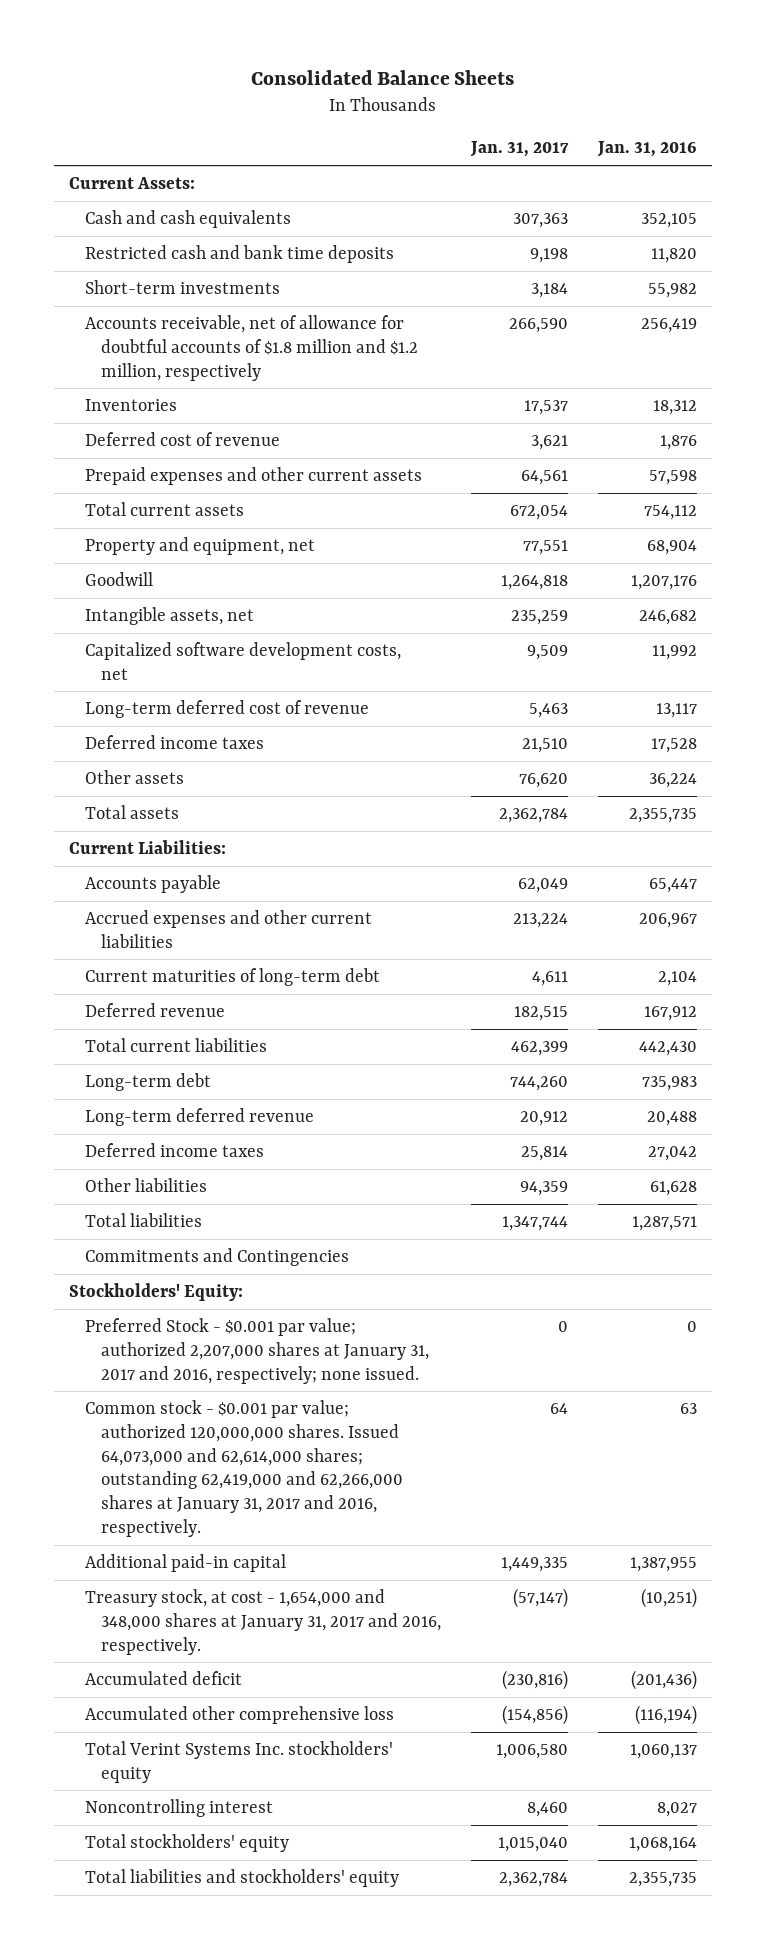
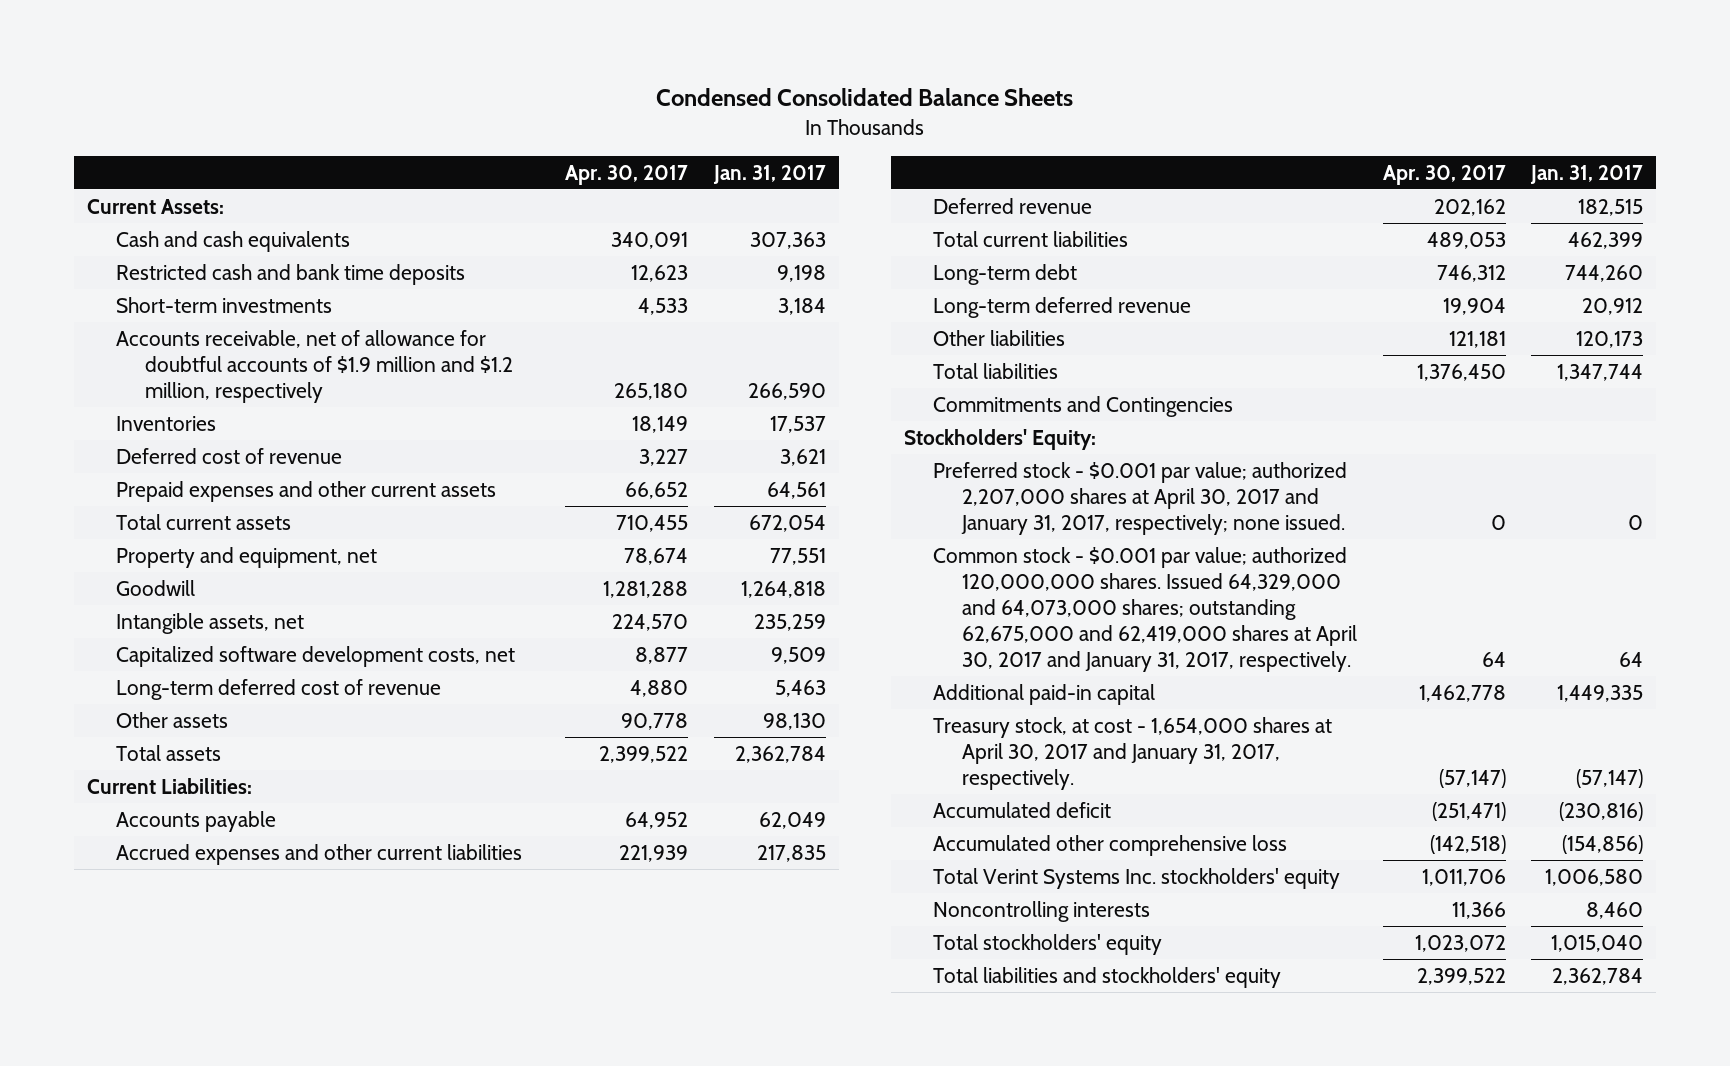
- Consolidated Balance Sheets
+ Condensed Consolidated Balance Sheets
- | Jan. 31, 2017 | Jan. 31, 2016
+ | Apr. 30, 2017 | Jan. 31, 2017
- Accounts receivable, net of allowance for doubtful accounts of $1.8 million and $1.2 million, respectively | 266,590 | 256,419
+ Accounts receivable, net of allowance for doubtful accounts of $1.9 million and $1.2 million, respectively | 265,180 | 266,590
- Deferred income taxes | 21,510 | 17,528
- Other assets | 76,620 | 36,224
+ Other assets | 90,778 | 98,130
- Accrued expenses and other current liabilities | 213,224 | 206,967
- Current maturities of long-term debt | 4,611 | 2,104
+ Accrued expenses and other current liabilities | 221,939 | 217,835
- Deferred income taxes | 25,814 | 27,042
- Other liabilities | 94,359 | 61,628
+ Other liabilities | 121,181 | 120,173
- Preferred Stock - $0.001 par value; authorized 2,207,000 shares at January 31, 2017 and 2016, respectively; none issued. | 0 | 0
- Common stock - $0.001 par value; authorized 120,000,000 shares. Issued 64,073,000 and 62,614,000 shares; outstanding 62,419,000 and 62,266,000 shares at January 31, 2017 and 2016, respectively. | 64 | 63
+ Preferred stock - $0.001 par value; authorized 2,207,000 shares at April 30, 2017 and January 31, 2017, respectively; none issued. | 0 | 0
+ Common stock - $0.001 par value; authorized 120,000,000 shares. Issued 64,329,000 and 64,073,000 shares; outstanding 62,675,000 and 62,419,000 shares at April 30, 2017 and January 31, 2017, respectively. | 64 | 64
- Treasury stock, at cost - 1,654,000 and 348,000 shares at January 31, 2017 and 2016, respectively. | (57,147) | (10,251)
+ Treasury stock, at cost - 1,654,000 shares at April 30, 2017 and January 31, 2017, respectively. | (57,147) | (57,147)
- Noncontrolling interest | 8,460 | 8,027
+ Noncontrolling interests | 11,366 | 8,460

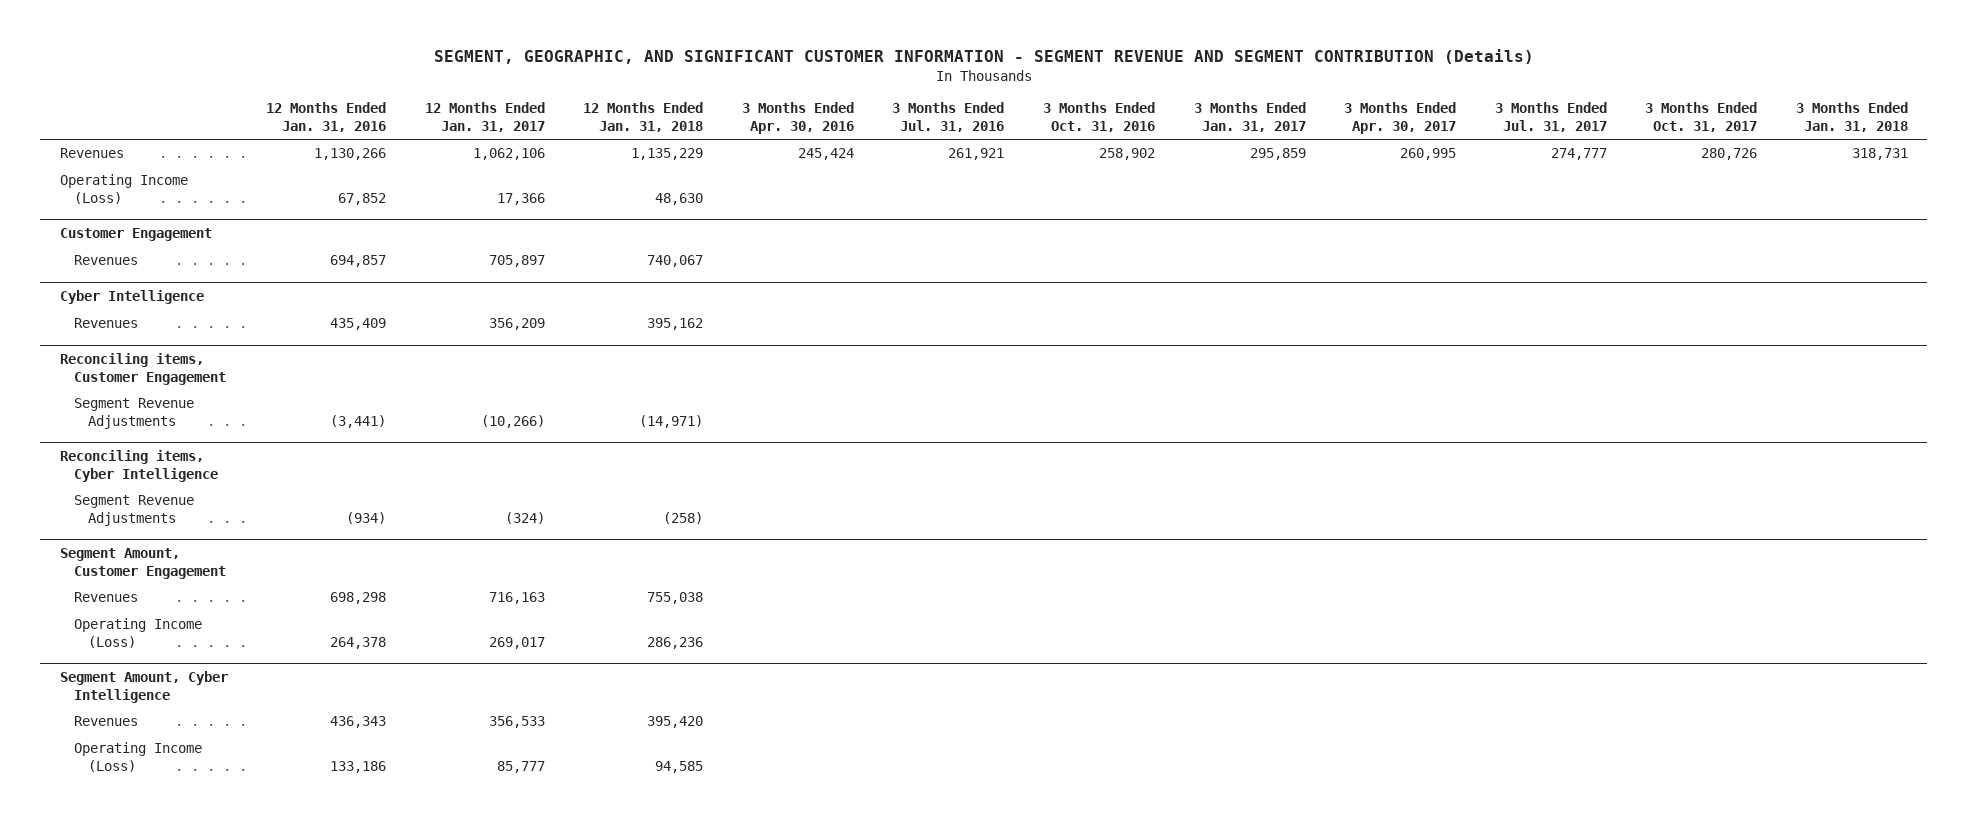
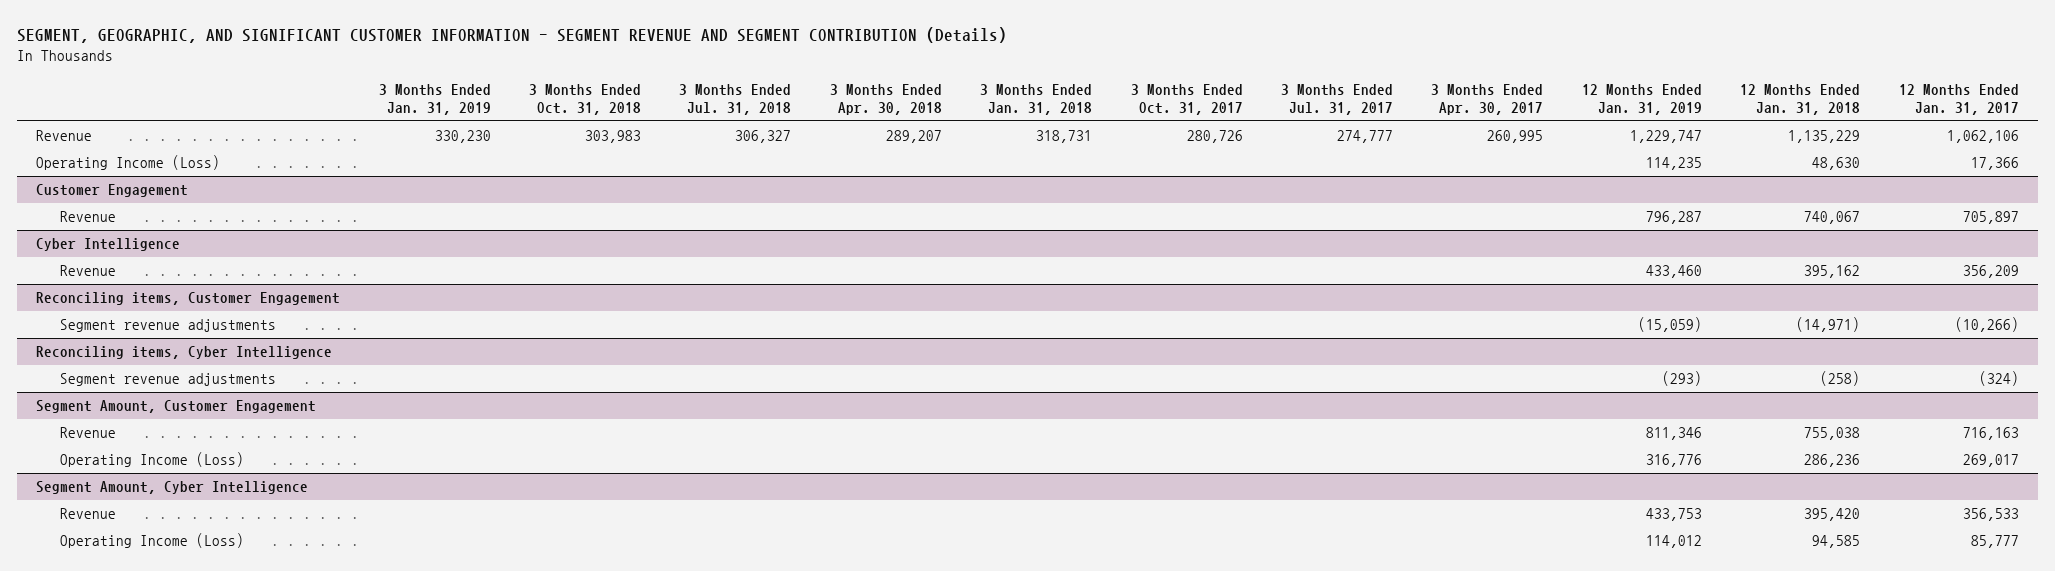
- | 12 Months Ended Jan. 31, 2016 | 12 Months Ended Jan. 31, 2017 | 12 Months Ended Jan. 31, 2018 | 3 Months Ended Apr. 30, 2016 | 3 Months Ended Jul. 31, 2016 | 3 Months Ended Oct. 31, 2016 | 3 Months Ended Jan. 31, 2017 | 3 Months Ended Apr. 30, 2017 | 3 Months Ended Jul. 31, 2017 | 3 Months Ended Oct. 31, 2017 | 3 Months Ended Jan. 31, 2018
+ | 3 Months Ended Jan. 31, 2019 | 3 Months Ended Oct. 31, 2018 | 3 Months Ended Jul. 31, 2018 | 3 Months Ended Apr. 30, 2018 | 3 Months Ended Jan. 31, 2018 | 3 Months Ended Oct. 31, 2017 | 3 Months Ended Jul. 31, 2017 | 3 Months Ended Apr. 30, 2017 | 12 Months Ended Jan. 31, 2019 | 12 Months Ended Jan. 31, 2018 | 12 Months Ended Jan. 31, 2017
- Revenues | 1,130,266 | 1,062,106 | 1,135,229 | 245,424 | 261,921 | 258,902 | 295,859 | 260,995 | 274,777 | 280,726 | 318,731
+ Revenue | 330,230 | 303,983 | 306,327 | 289,207 | 318,731 | 280,726 | 274,777 | 260,995 | 1,229,747 | 1,135,229 | 1,062,106
@ Customer Engagement
- Revenues | 694,857 | 705,897 | 740,067 | | | | | | | |
+ Revenue | | | | | | | | | 796,287 | 740,067 | 705,897
@ Cyber Intelligence
- Revenues | 435,409 | 356,209 | 395,162 | | | | | | | |
+ Revenue | | | | | | | | | 433,460 | 395,162 | 356,209
@ Reconciling items, Customer Engagement
- Segment Revenue Adjustments | (3,441) | (10,266) | (14,971) | | | | | | | |
+ Segment revenue adjustments | | | | | | | | | (15,059) | (14,971) | (10,266)
@ Reconciling items, Cyber Intelligence
- Segment Revenue Adjustments | (934) | (324) | (258) | | | | | | | |
+ Segment revenue adjustments | | | | | | | | | (293) | (258) | (324)
@ Segment Amount, Customer Engagement
- Revenues | 698,298 | 716,163 | 755,038 | | | | | | | |
+ Revenue | | | | | | | | | 811,346 | 755,038 | 716,163
@ Segment Amount, Cyber Intelligence
- Revenues | 436,343 | 356,533 | 395,420 | | | | | | | |
+ Revenue | | | | | | | | | 433,753 | 395,420 | 356,533

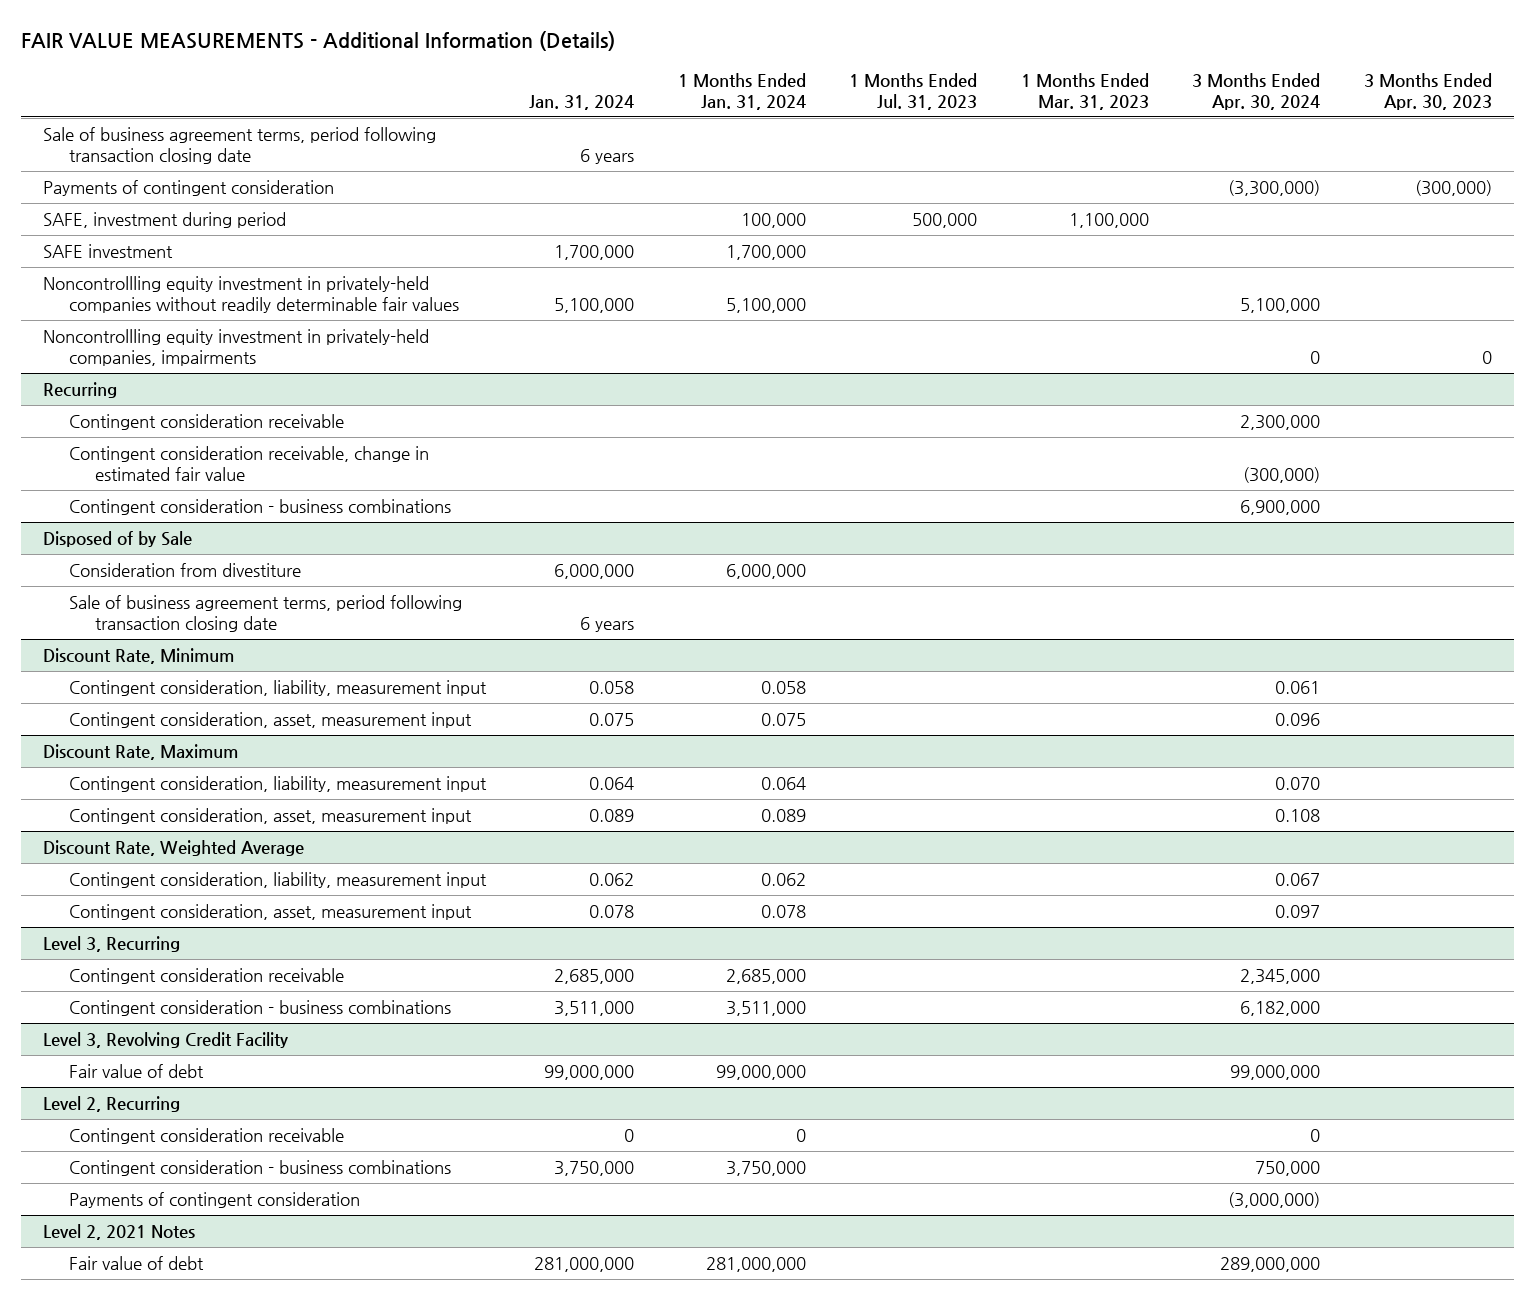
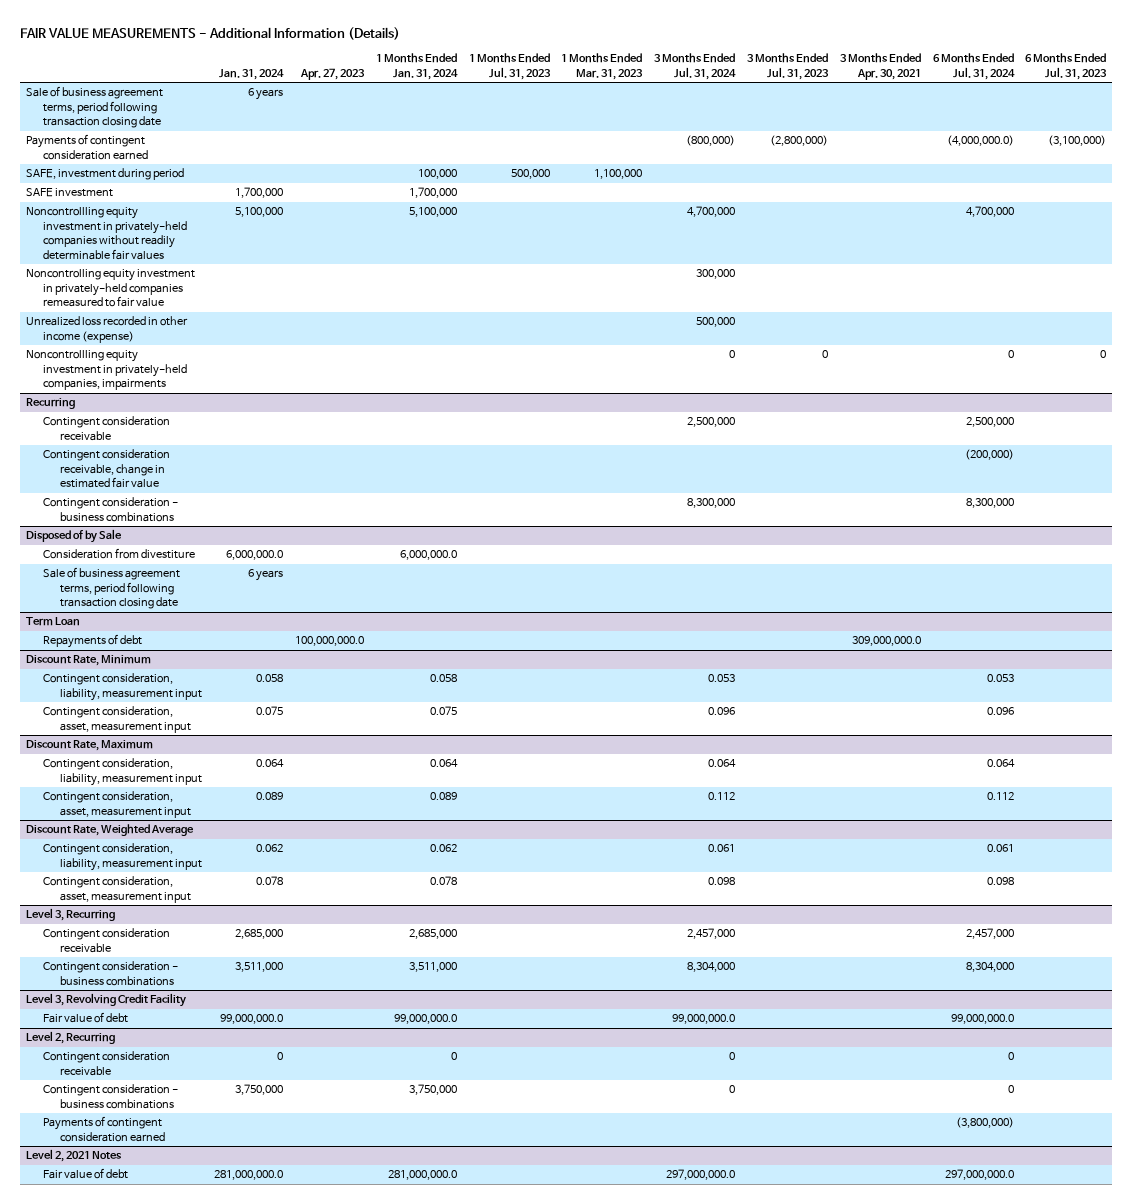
- | Jan. 31, 2024 | 1 Months Ended Jan. 31, 2024 | 1 Months Ended Jul. 31, 2023 | 1 Months Ended Mar. 31, 2023 | 3 Months Ended Apr. 30, 2024 | 3 Months Ended Apr. 30, 2023
+ | Jan. 31, 2024 | Apr. 27, 2023 | 1 Months Ended Jan. 31, 2024 | 1 Months Ended Jul. 31, 2023 | 1 Months Ended Mar. 31, 2023 | 3 Months Ended Jul. 31, 2024 | 3 Months Ended Jul. 31, 2023 | 3 Months Ended Apr. 30, 2021 | 6 Months Ended Jul. 31, 2024 | 6 Months Ended Jul. 31, 2023
- Payments of contingent consideration | | | | | (3,300,000) | (300,000)
+ Payments of contingent consideration earned | | | | | | (800,000) | (2,800,000) | | (4,000,000.0) | (3,100,000)
+ Noncontrolling equity investment in privately-held companies remeasured to fair value | | | | | | 300,000 | | | |
+ Unrealized loss recorded in other income (expense) | | | | | | 500,000 | | | |
@ Disposed of by Sale
- Consideration from divestiture | 6,000,000 | 6,000,000 | | | |
+ Consideration from divestiture | 6,000,000.0 | | 6,000,000.0 | | | | | | |
+ Term Loan
+ Repayments of debt | | 100,000,000.0 | | | | | | 309,000,000.0 | |
@ Level 3, Revolving Credit Facility
- Fair value of debt | 99,000,000 | 99,000,000 | | | 99,000,000 |
+ Fair value of debt | 99,000,000.0 | | 99,000,000.0 | | | 99,000,000.0 | | | 99,000,000.0 |
@ Level 2, Recurring
- Payments of contingent consideration | | | | | (3,000,000) |
+ Payments of contingent consideration earned | | | | | | | | | (3,800,000) |
@ Level 2, 2021 Notes
- Fair value of debt | 281,000,000 | 281,000,000 | | | 289,000,000 |
+ Fair value of debt | 281,000,000.0 | | 281,000,000.0 | | | 297,000,000.0 | | | 297,000,000.0 |

